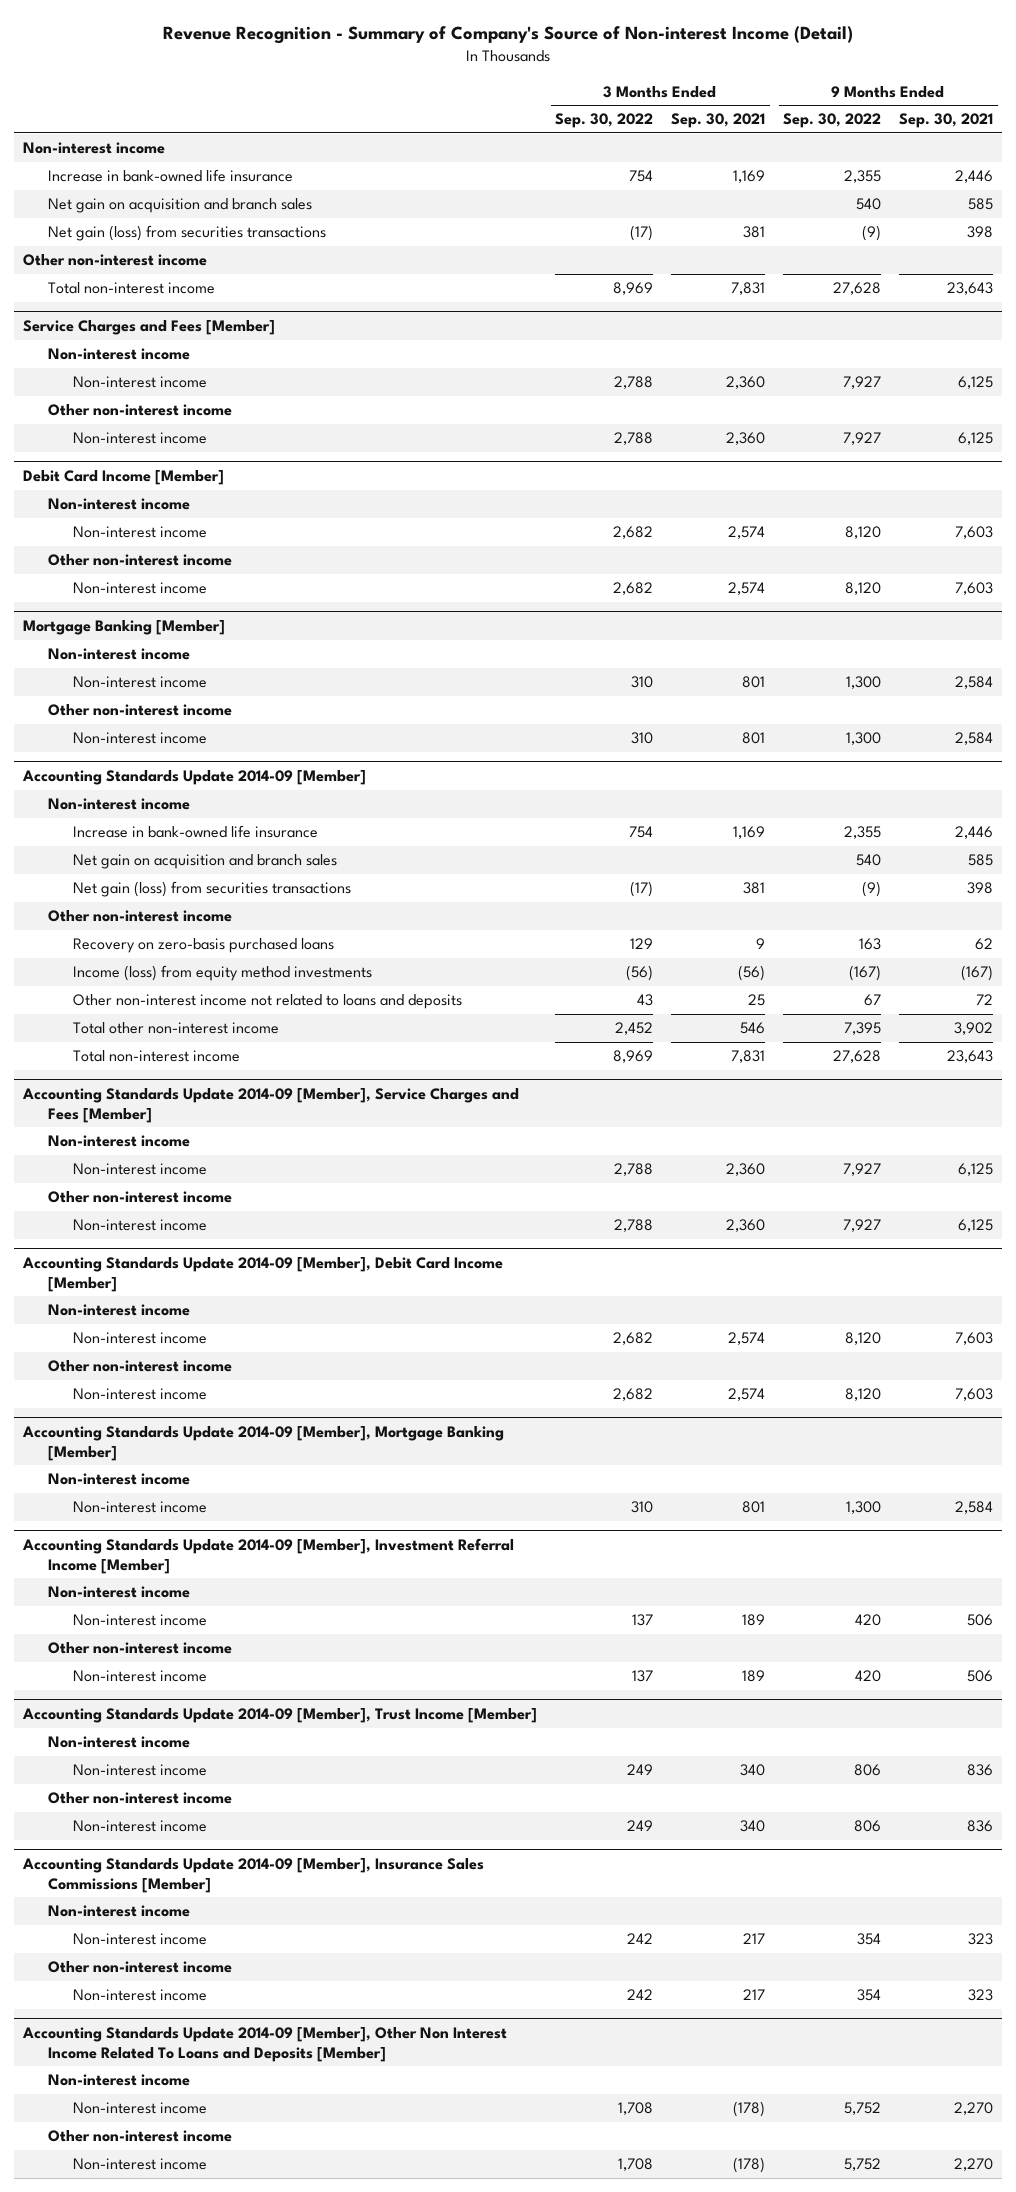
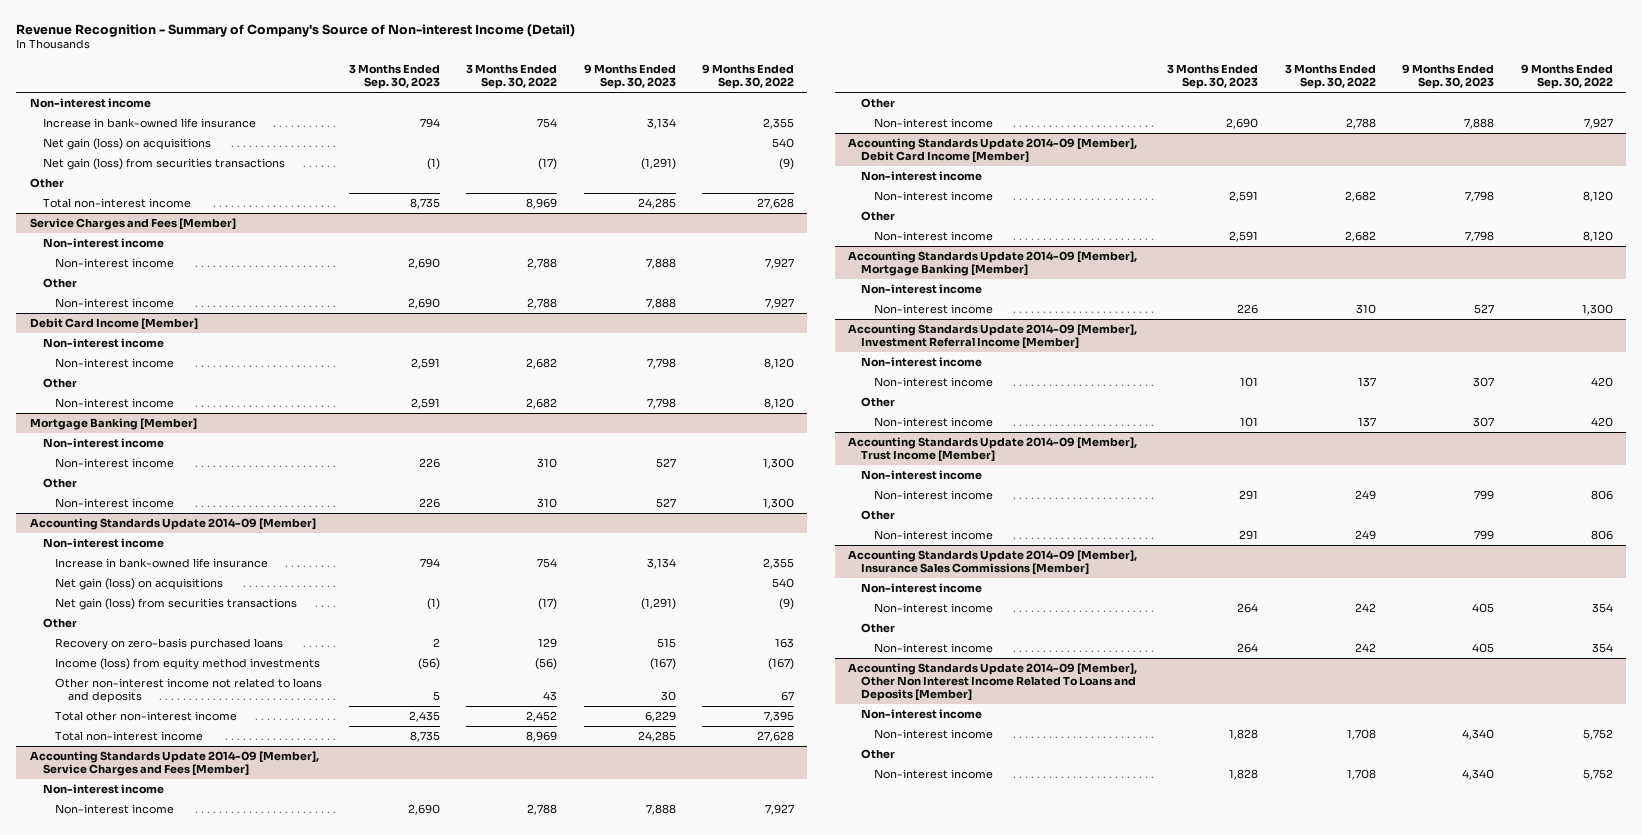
- | 3 Months Ended Sep. 30, 2022 | 3 Months Ended Sep. 30, 2021 | 9 Months Ended Sep. 30, 2022 | 9 Months Ended Sep. 30, 2021
+ | 3 Months Ended Sep. 30, 2023 | 3 Months Ended Sep. 30, 2022 | 9 Months Ended Sep. 30, 2023 | 9 Months Ended Sep. 30, 2022
- Net gain on acquisition and branch sales | | | 540 | 585
+ Net gain (loss) on acquisitions | | | | 540
- Other non-interest income
+ Other
@ Service Charges and Fees [Member]
- Other non-interest income
+ Other
@ Debit Card Income [Member]
- Other non-interest income
+ Other
@ Mortgage Banking [Member]
- Other non-interest income
+ Other
@ Accounting Standards Update 2014-09 [Member]
- Net gain on acquisition and branch sales | | | 540 | 585
+ Net gain (loss) on acquisitions | | | | 540
- Other non-interest income
+ Other
@ Accounting Standards Update 2014-09 [Member], Service Charges and Fees [Member]
- Other non-interest income
+ Other
@ Accounting Standards Update 2014-09 [Member], Debit Card Income [Member]
- Other non-interest income
+ Other
@ Accounting Standards Update 2014-09 [Member], Investment Referral Income [Member]
- Other non-interest income
+ Other
@ Accounting Standards Update 2014-09 [Member], Trust Income [Member]
- Other non-interest income
+ Other
@ Accounting Standards Update 2014-09 [Member], Insurance Sales Commissions [Member]
- Other non-interest income
+ Other
@ Accounting Standards Update 2014-09 [Member], Other Non Interest Income Related To Loans and Deposits [Member]
- Other non-interest income
+ Other

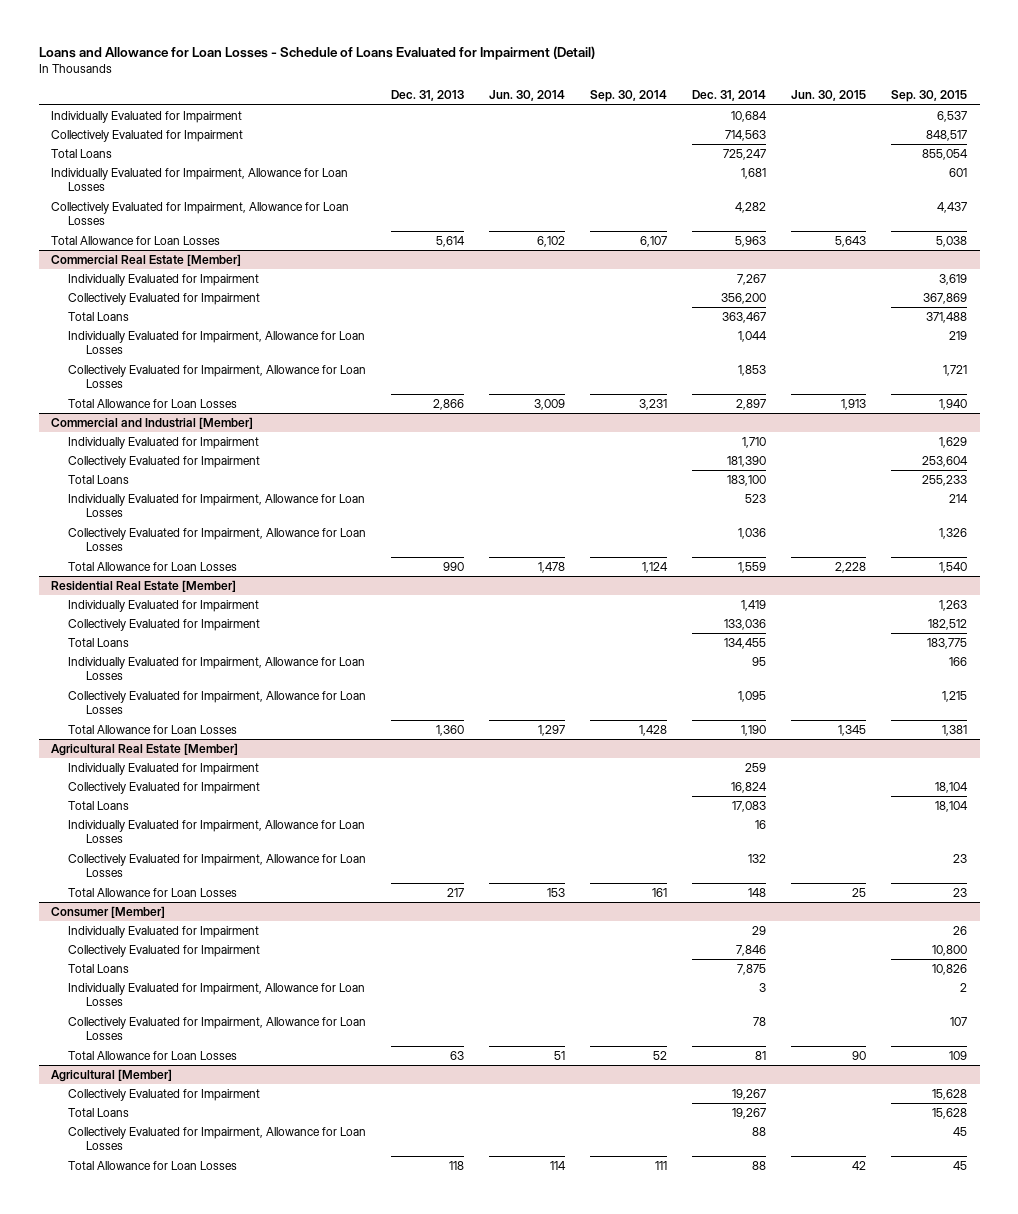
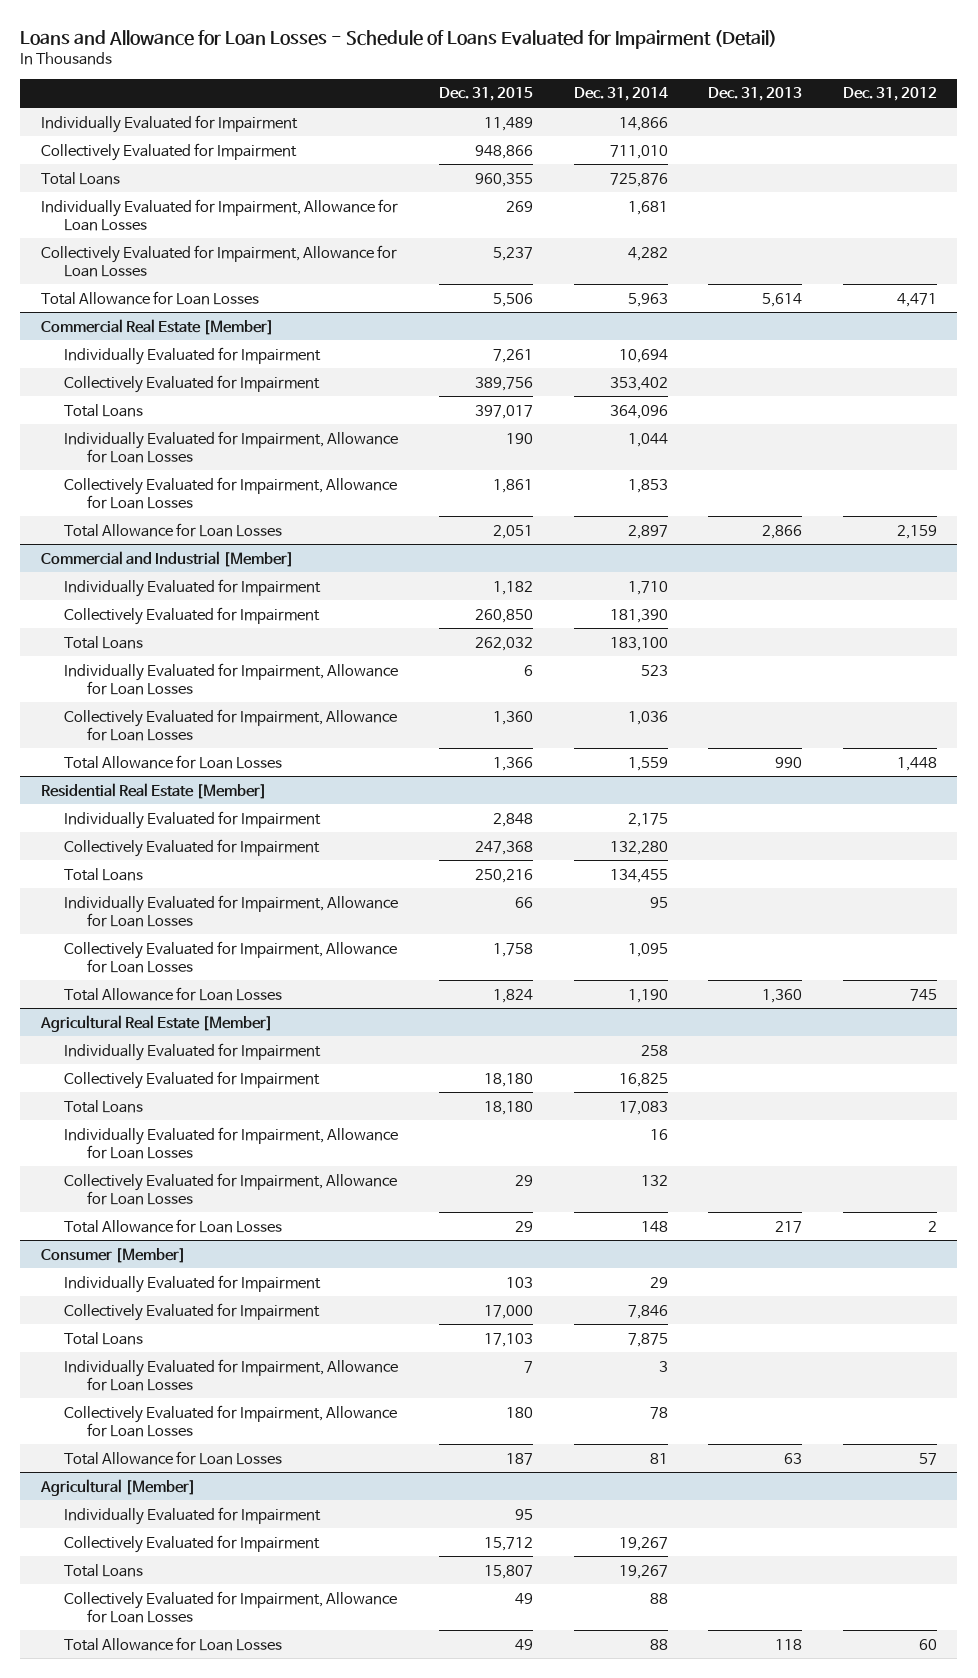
- | Dec. 31, 2013 | Jun. 30, 2014 | Sep. 30, 2014 | Dec. 31, 2014 | Jun. 30, 2015 | Sep. 30, 2015
+ | Dec. 31, 2015 | Dec. 31, 2014 | Dec. 31, 2013 | Dec. 31, 2012
- Individually Evaluated for Impairment | | | | 10,684 | | 6,537
- Collectively Evaluated for Impairment | | | | 714,563 | | 848,517
- Total Loans | | | | 725,247 | | 855,054
+ Individually Evaluated for Impairment | 11,489 | 14,866 | |
+ Collectively Evaluated for Impairment | 948,866 | 711,010 | |
+ Total Loans | 960,355 | 725,876 | |
@ Commercial Real Estate [Member]
- Individually Evaluated for Impairment | | | | 7,267 | | 3,619
- Collectively Evaluated for Impairment | | | | 356,200 | | 367,869
- Total Loans | | | | 363,467 | | 371,488
+ Individually Evaluated for Impairment | 7,261 | 10,694 | |
+ Collectively Evaluated for Impairment | 389,756 | 353,402 | |
+ Total Loans | 397,017 | 364,096 | |
@ Residential Real Estate [Member]
- Individually Evaluated for Impairment | | | | 1,419 | | 1,263
- Collectively Evaluated for Impairment | | | | 133,036 | | 182,512
+ Individually Evaluated for Impairment | 2,848 | 2,175 | |
+ Collectively Evaluated for Impairment | 247,368 | 132,280 | |
@ Agricultural Real Estate [Member]
- Individually Evaluated for Impairment | | | | 259 | |
- Collectively Evaluated for Impairment | | | | 16,824 | | 18,104
+ Individually Evaluated for Impairment | | 258 | |
+ Collectively Evaluated for Impairment | 18,180 | 16,825 | |
@ Agricultural [Member]
+ Individually Evaluated for Impairment | 95 | | |

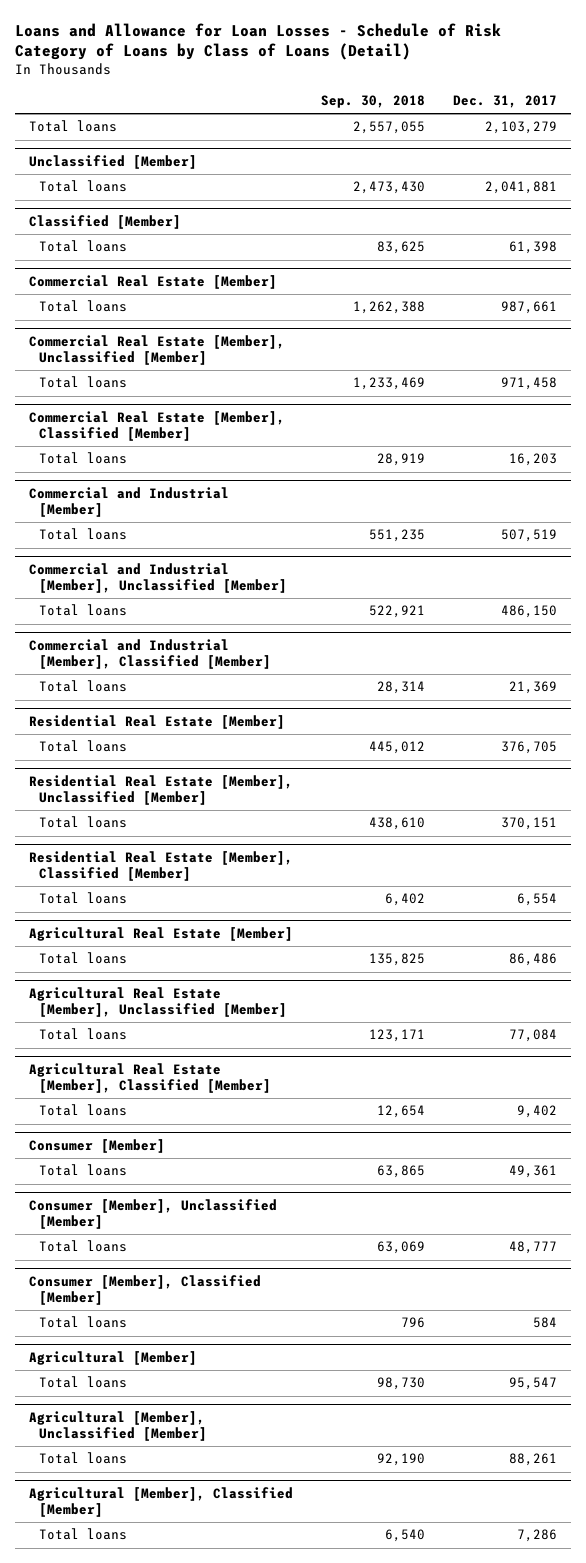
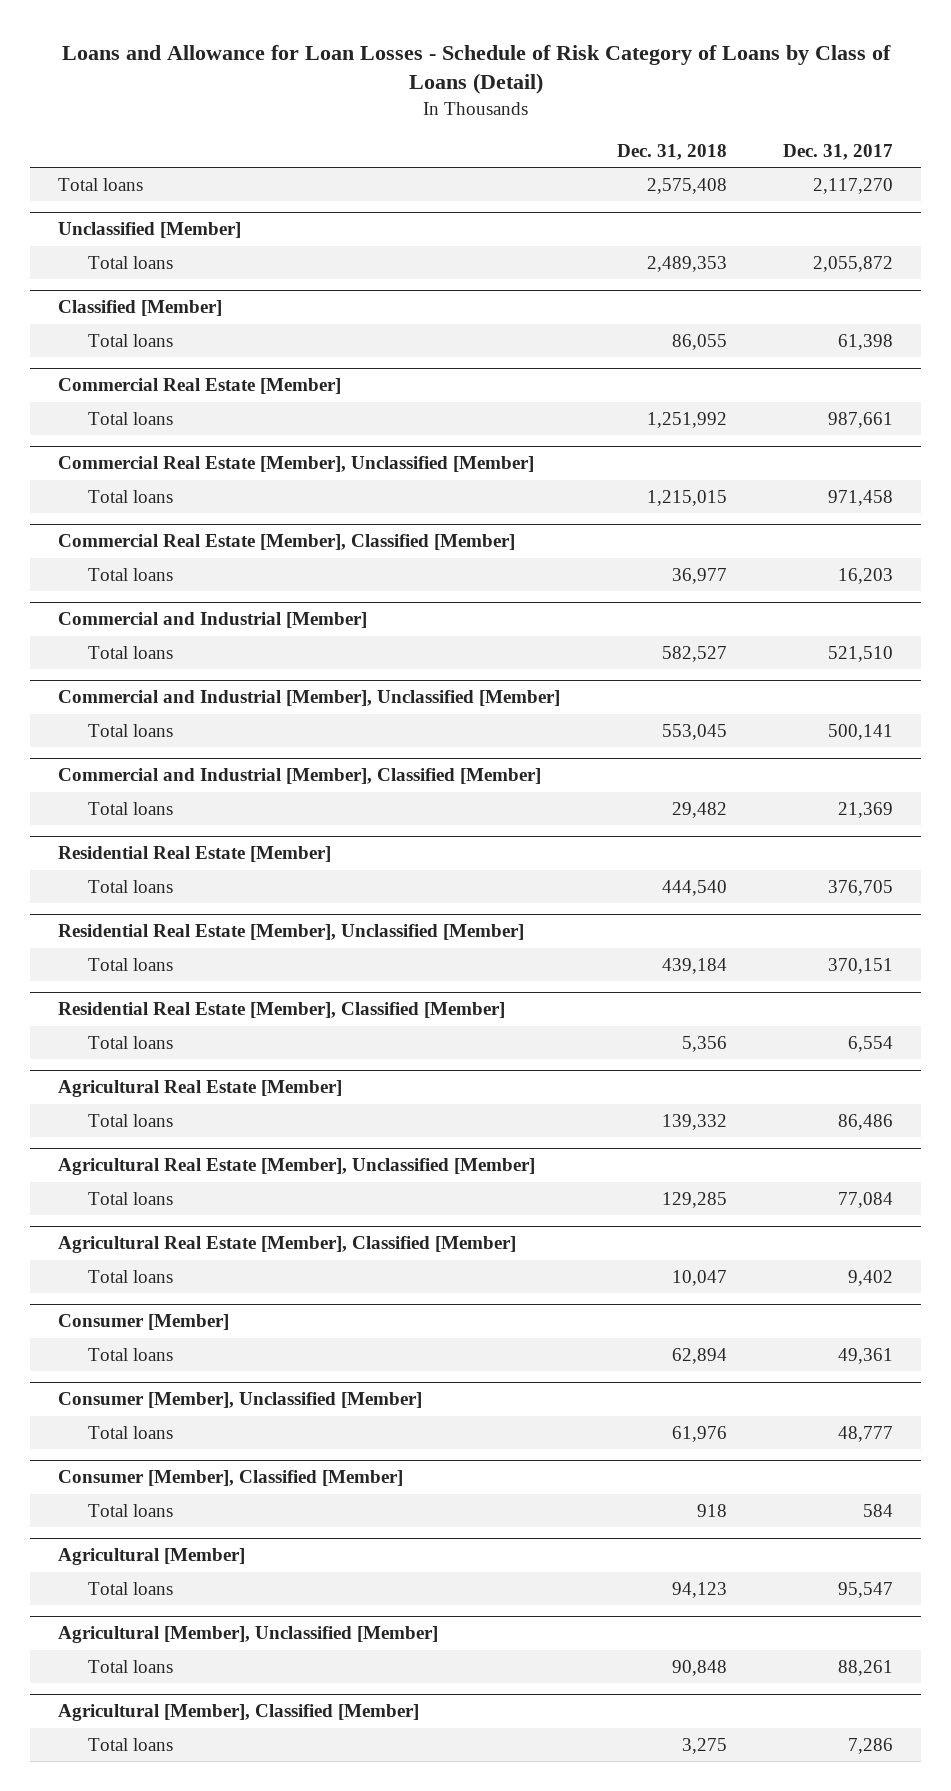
- | Sep. 30, 2018 | Dec. 31, 2017
+ | Dec. 31, 2018 | Dec. 31, 2017
- Total loans | 2,557,055 | 2,103,279
+ Total loans | 2,575,408 | 2,117,270
@ Unclassified [Member]
- Total loans | 2,473,430 | 2,041,881
+ Total loans | 2,489,353 | 2,055,872
@ Commercial and Industrial [Member]
- Total loans | 551,235 | 507,519
+ Total loans | 582,527 | 521,510
@ Commercial and Industrial [Member], Unclassified [Member]
- Total loans | 522,921 | 486,150
+ Total loans | 553,045 | 500,141

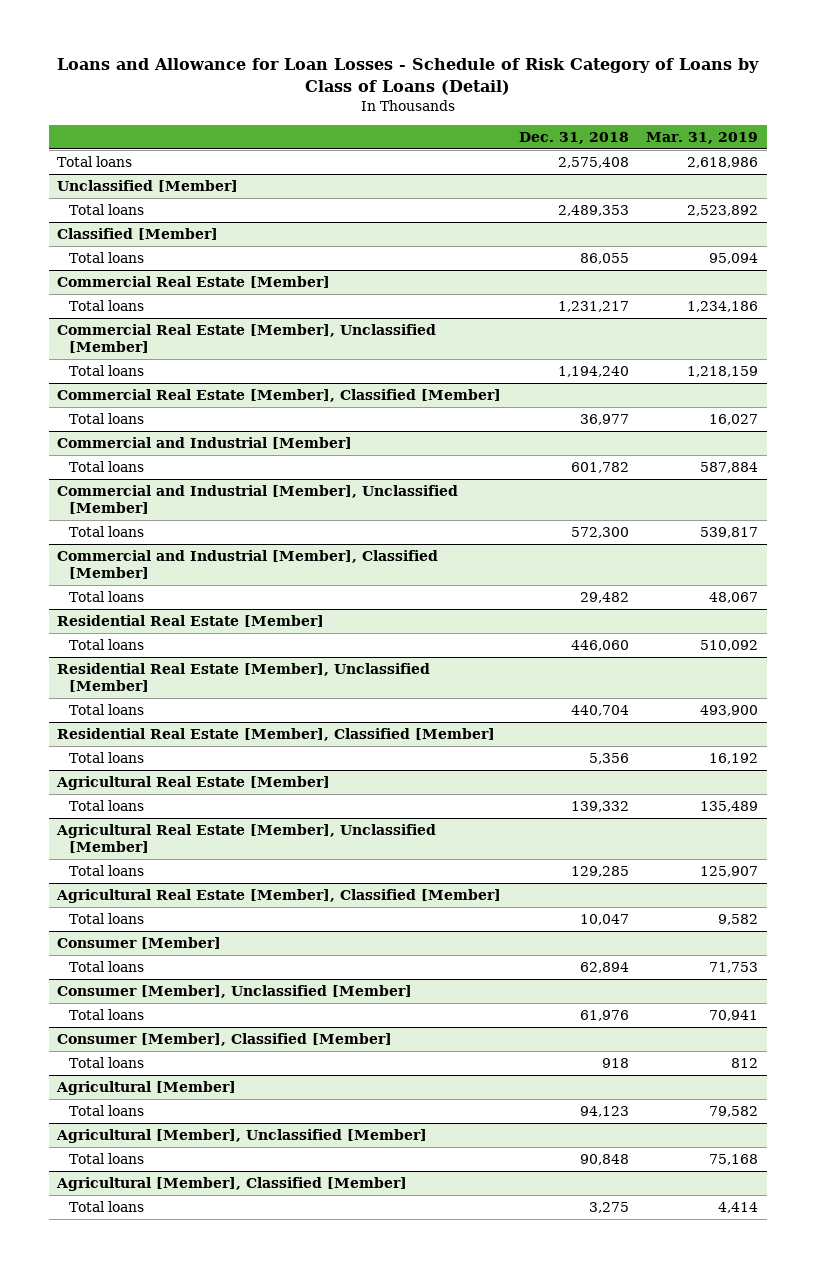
- | Dec. 31, 2018 | Dec. 31, 2017
+ | Dec. 31, 2018 | Mar. 31, 2019
@ Commercial Real Estate [Member]
- Total loans | 1,251,992 | 987,661
+ Total loans | 1,231,217 | 1,234,186
@ Commercial Real Estate [Member], Unclassified [Member]
- Total loans | 1,215,015 | 971,458
+ Total loans | 1,194,240 | 1,218,159
@ Commercial and Industrial [Member]
- Total loans | 582,527 | 521,510
+ Total loans | 601,782 | 587,884
@ Commercial and Industrial [Member], Unclassified [Member]
- Total loans | 553,045 | 500,141
+ Total loans | 572,300 | 539,817
@ Residential Real Estate [Member]
- Total loans | 444,540 | 376,705
+ Total loans | 446,060 | 510,092
@ Residential Real Estate [Member], Unclassified [Member]
- Total loans | 439,184 | 370,151
+ Total loans | 440,704 | 493,900

